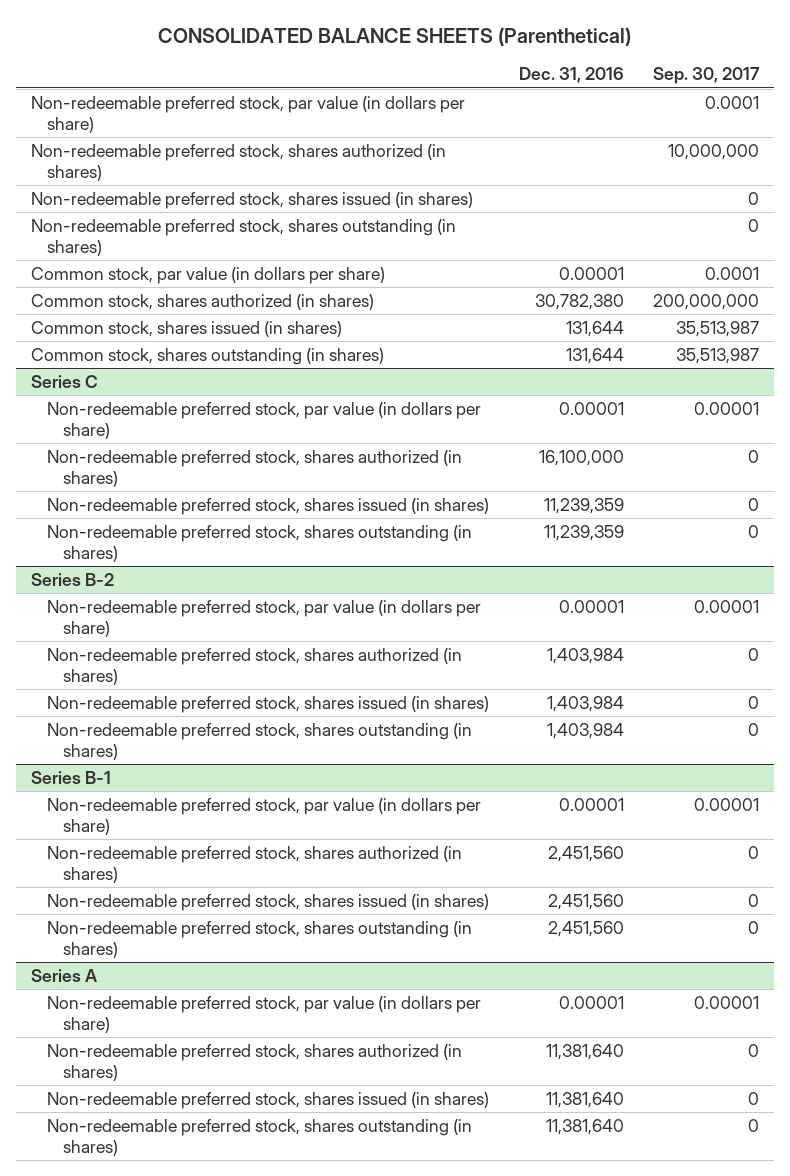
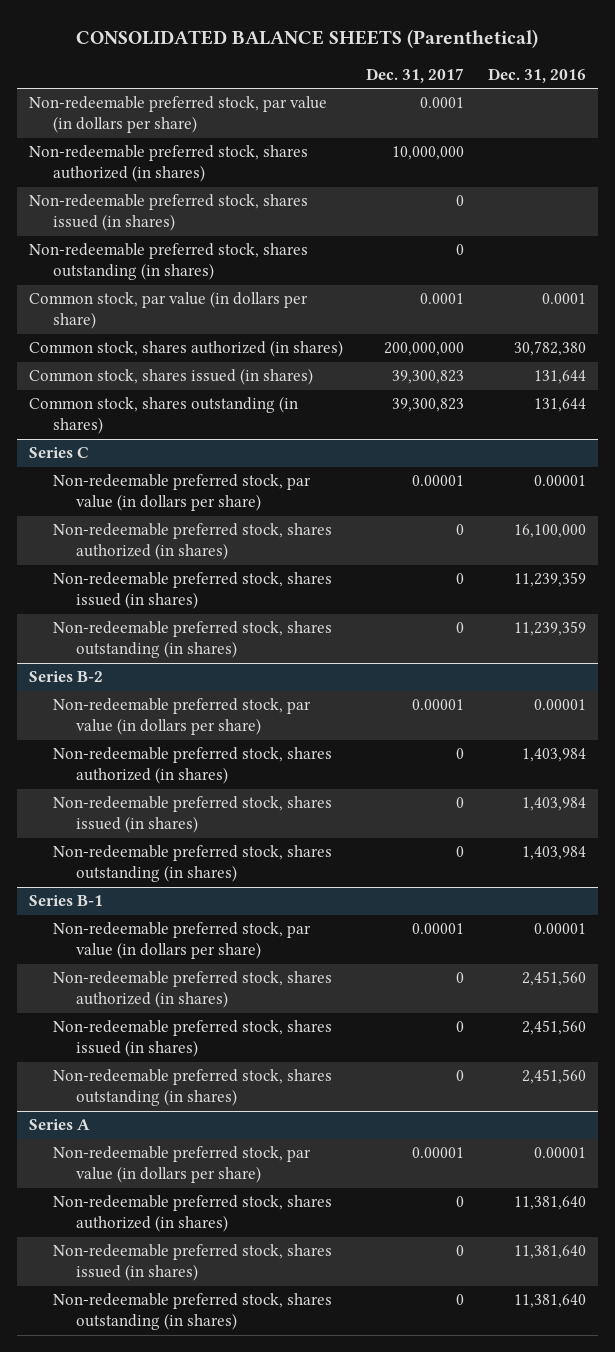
- | Dec. 31, 2016 | Sep. 30, 2017
+ | Dec. 31, 2017 | Dec. 31, 2016
- Common stock, par value (in dollars per share) | 0.00001 | 0.0001
+ Common stock, par value (in dollars per share) | 0.0001 | 0.0001

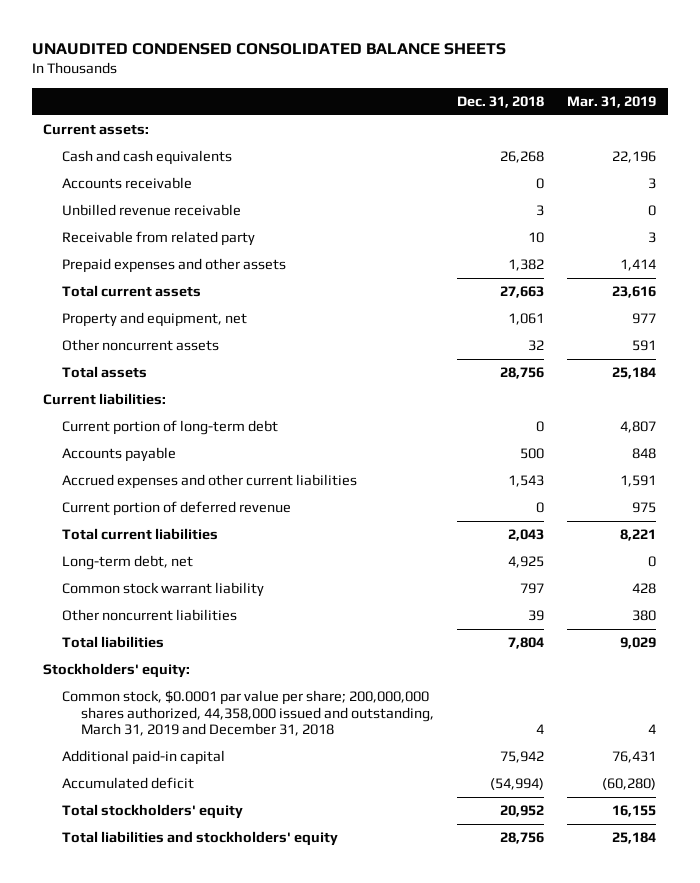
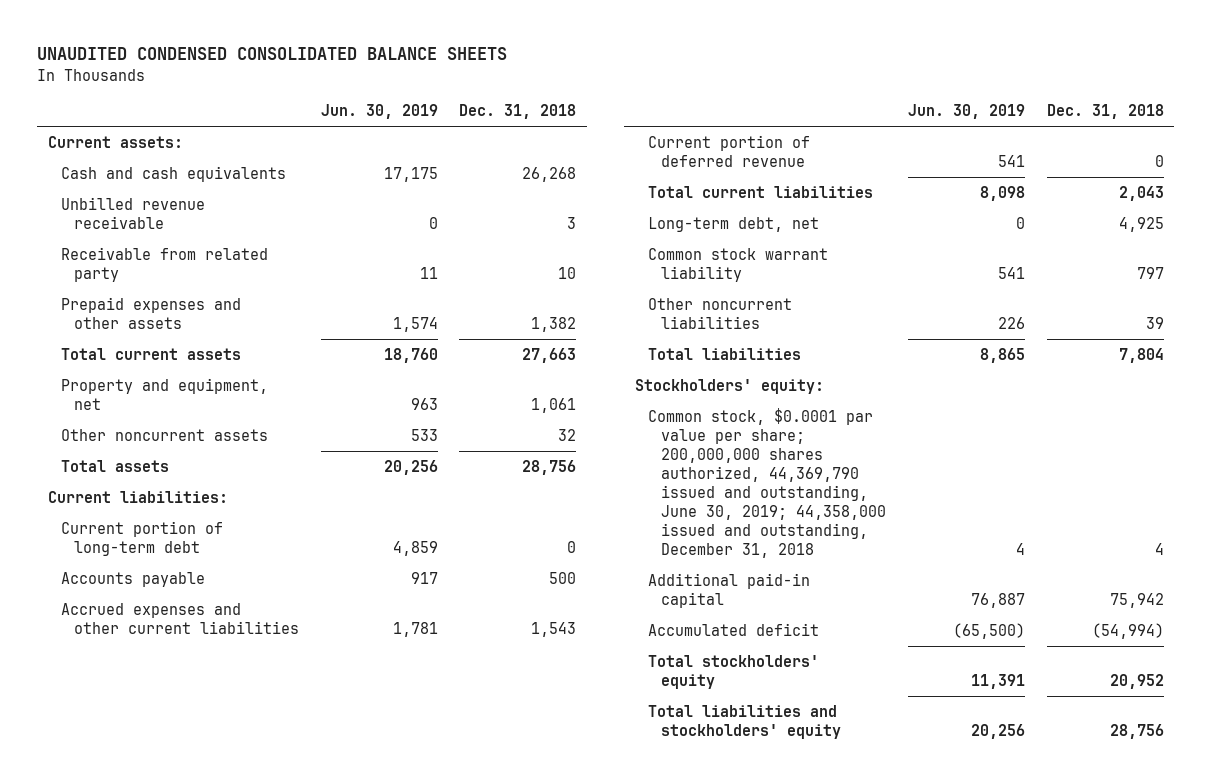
- | Dec. 31, 2018 | Mar. 31, 2019
+ | Jun. 30, 2019 | Dec. 31, 2018
- Accounts receivable | 0 | 3
- Common stock, $0.0001 par value per share; 200,000,000 shares authorized, 44,358,000 issued and outstanding, March 31, 2019 and December 31, 2018 | 4 | 4
+ Common stock, $0.0001 par value per share; 200,000,000 shares authorized, 44,369,790 issued and outstanding, June 30, 2019; 44,358,000 issued and outstanding, December 31, 2018 | 4 | 4

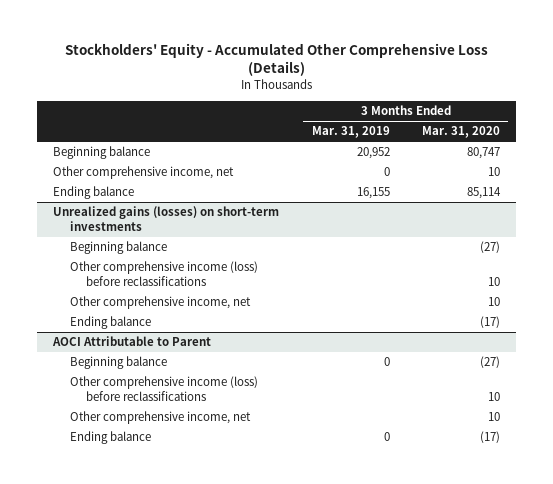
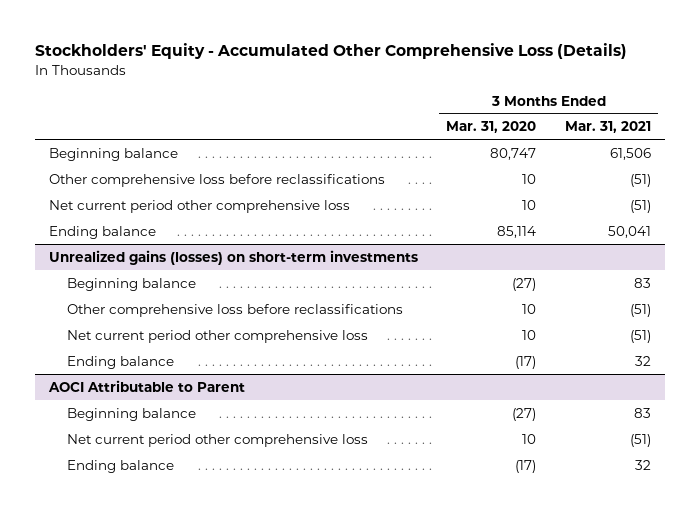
- | 3 Months Ended Mar. 31, 2019 | 3 Months Ended Mar. 31, 2020
+ | 3 Months Ended Mar. 31, 2020 | 3 Months Ended Mar. 31, 2021
- Other comprehensive income, net | 0 | 10
+ Other comprehensive loss before reclassifications | 10 | (51)
+ Net current period other comprehensive loss | 10 | (51)
@ Unrealized gains (losses) on short-term investments
- Other comprehensive income (loss) before reclassifications | | 10
- Other comprehensive income, net | | 10
+ Other comprehensive loss before reclassifications | 10 | (51)
+ Net current period other comprehensive loss | 10 | (51)
@ AOCI Attributable to Parent
- Other comprehensive income (loss) before reclassifications | | 10
- Other comprehensive income, net | | 10
+ Net current period other comprehensive loss | 10 | (51)

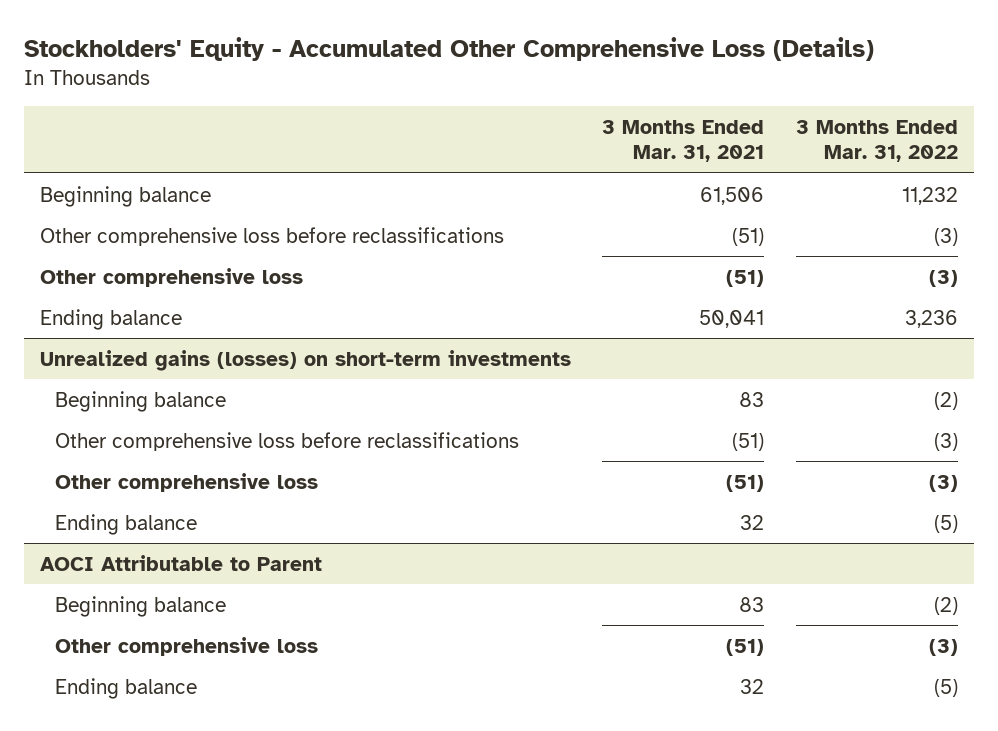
- | 3 Months Ended Mar. 31, 2020 | 3 Months Ended Mar. 31, 2021
+ | 3 Months Ended Mar. 31, 2021 | 3 Months Ended Mar. 31, 2022
- Net current period other comprehensive loss | 10 | (51)
+ Other comprehensive loss | (51) | (3)
@ Unrealized gains (losses) on short-term investments
- Net current period other comprehensive loss | 10 | (51)
+ Other comprehensive loss | (51) | (3)
@ AOCI Attributable to Parent
- Net current period other comprehensive loss | 10 | (51)
+ Other comprehensive loss | (51) | (3)

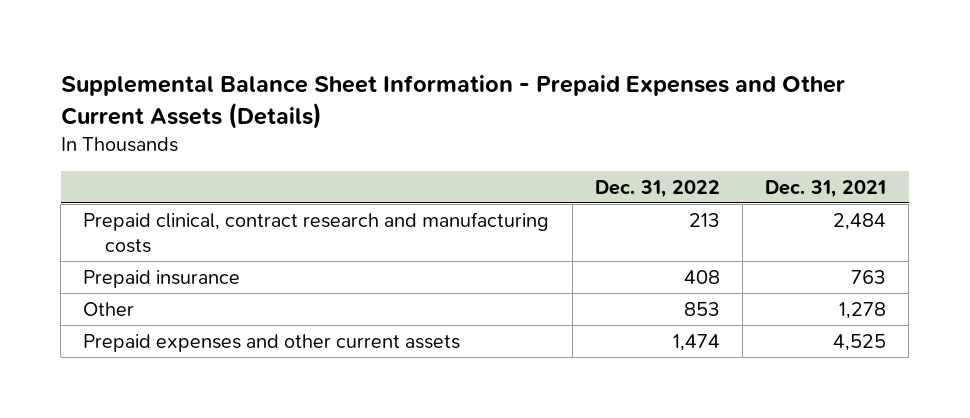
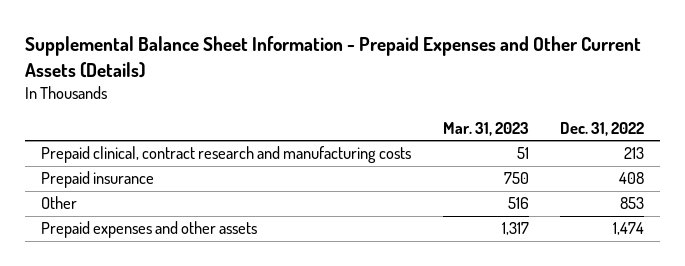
- | Dec. 31, 2022 | Dec. 31, 2021
+ | Mar. 31, 2023 | Dec. 31, 2022
- Prepaid expenses and other current assets | 1,474 | 4,525
+ Prepaid expenses and other assets | 1,317 | 1,474

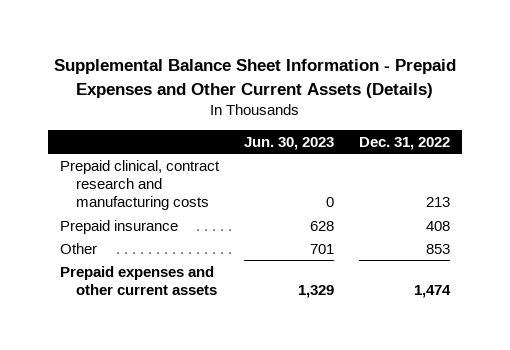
- | Mar. 31, 2023 | Dec. 31, 2022
+ | Jun. 30, 2023 | Dec. 31, 2022
- Prepaid expenses and other assets | 1,317 | 1,474
+ Prepaid expenses and other current assets | 1,329 | 1,474

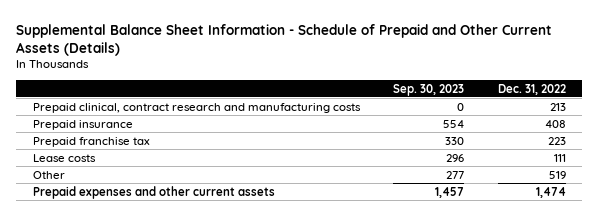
- Supplemental Balance Sheet Information - Prepaid Expenses and Other Current Assets (Details)
+ Supplemental Balance Sheet Information - Schedule of Prepaid and Other Current Assets (Details)
- | Jun. 30, 2023 | Dec. 31, 2022
+ | Sep. 30, 2023 | Dec. 31, 2022
- Other | 701 | 853
+ Prepaid franchise tax | 330 | 223
+ Lease costs | 296 | 111
+ Other | 277 | 519

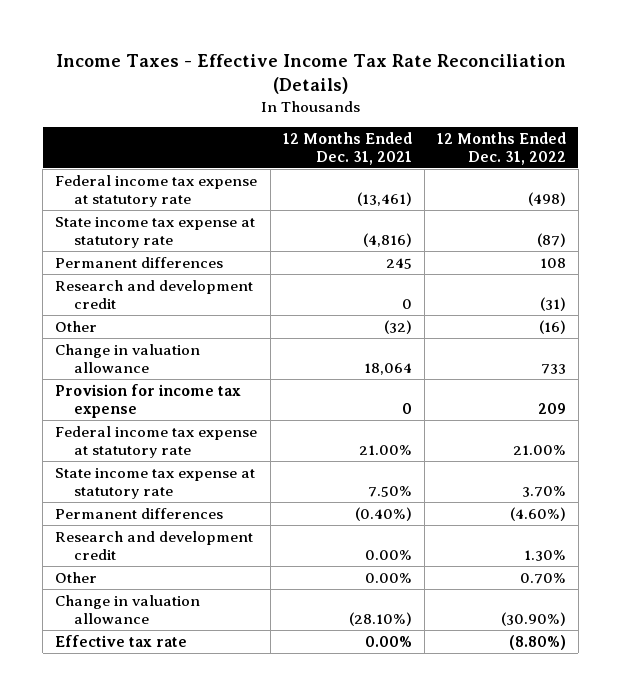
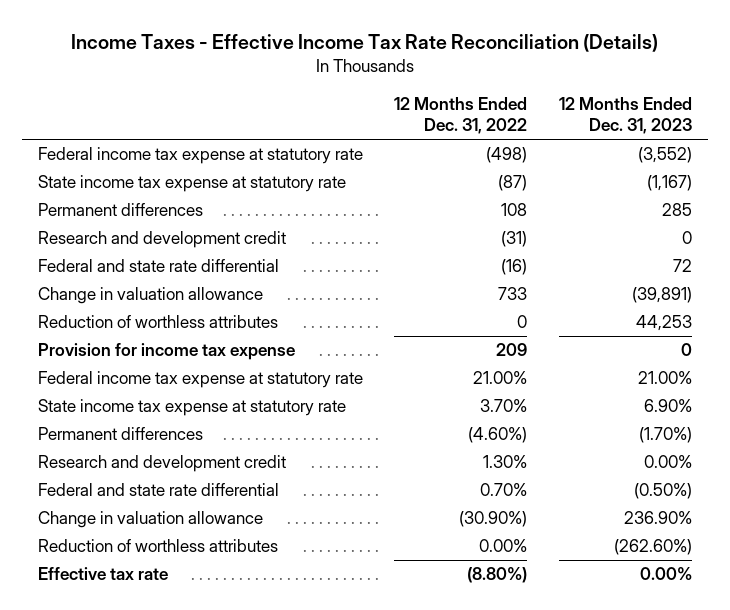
- | 12 Months Ended Dec. 31, 2021 | 12 Months Ended Dec. 31, 2022
+ | 12 Months Ended Dec. 31, 2022 | 12 Months Ended Dec. 31, 2023
- Other | (32) | (16)
+ Federal and state rate differential | (16) | 72
+ Reduction of worthless attributes | 0 | 44,253
- Other | 0.00% | 0.70%
+ Federal and state rate differential | 0.70% | (0.50%)
+ Reduction of worthless attributes | 0.00% | (262.60%)

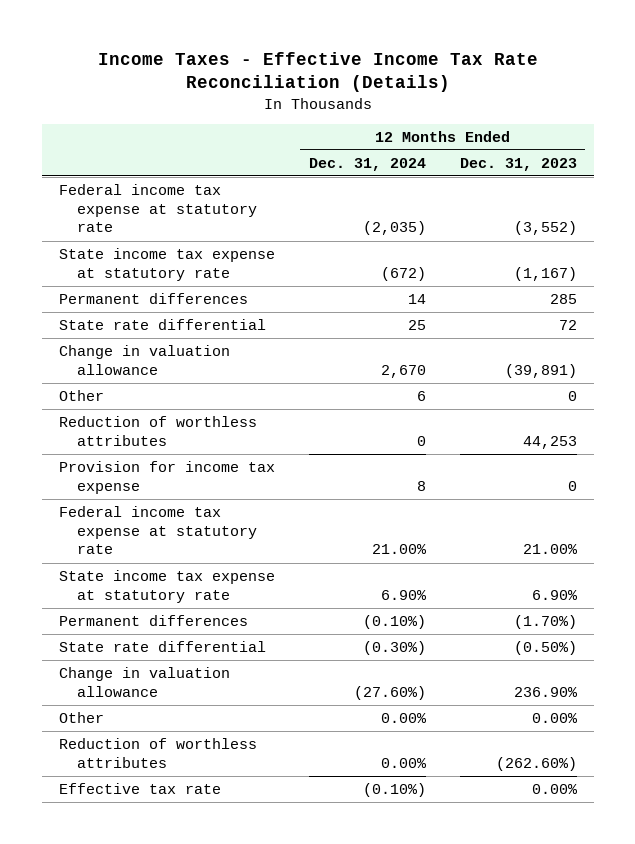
- | 12 Months Ended Dec. 31, 2022 | 12 Months Ended Dec. 31, 2023
+ | 12 Months Ended Dec. 31, 2024 | 12 Months Ended Dec. 31, 2023
- Research and development credit | (31) | 0
- Federal and state rate differential | (16) | 72
+ State rate differential | 25 | 72
+ Other | 6 | 0
- Research and development credit | 1.30% | 0.00%
- Federal and state rate differential | 0.70% | (0.50%)
+ State rate differential | (0.30%) | (0.50%)
+ Other | 0.00% | 0.00%

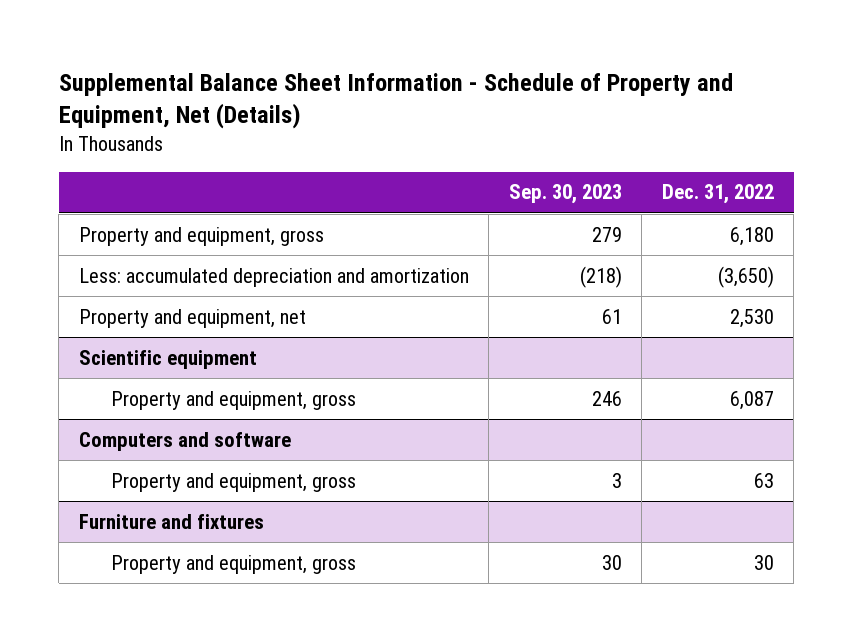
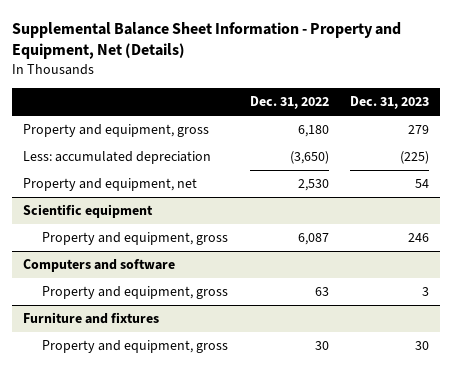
- Supplemental Balance Sheet Information - Schedule of Property and Equipment, Net (Details)
+ Supplemental Balance Sheet Information - Property and Equipment, Net (Details)
- | Sep. 30, 2023 | Dec. 31, 2022
+ | Dec. 31, 2022 | Dec. 31, 2023
- Less: accumulated depreciation and amortization | (218) | (3,650)
+ Less: accumulated depreciation | (3,650) | (225)

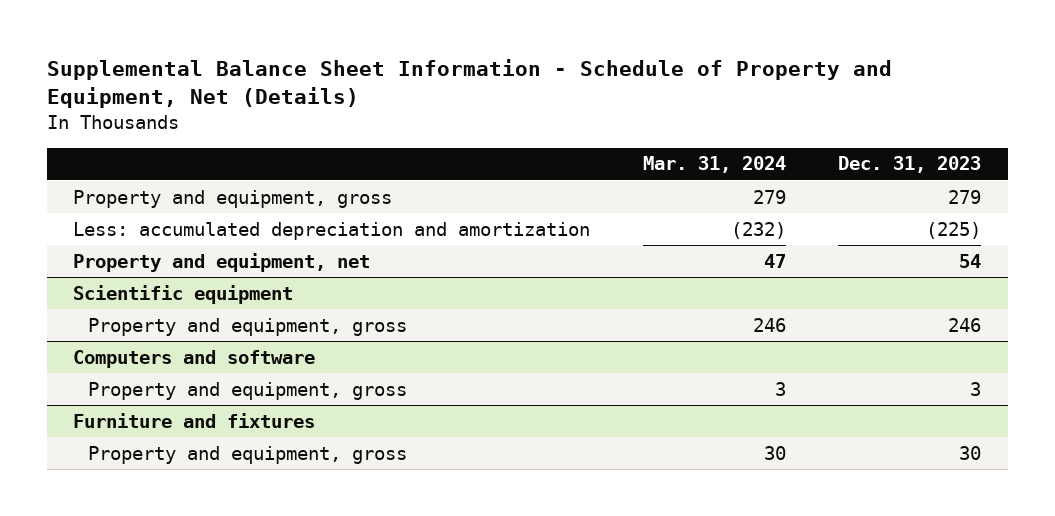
- Supplemental Balance Sheet Information - Property and Equipment, Net (Details)
+ Supplemental Balance Sheet Information - Schedule of Property and Equipment, Net (Details)
- | Dec. 31, 2022 | Dec. 31, 2023
+ | Mar. 31, 2024 | Dec. 31, 2023
- Less: accumulated depreciation | (3,650) | (225)
+ Less: accumulated depreciation and amortization | (232) | (225)

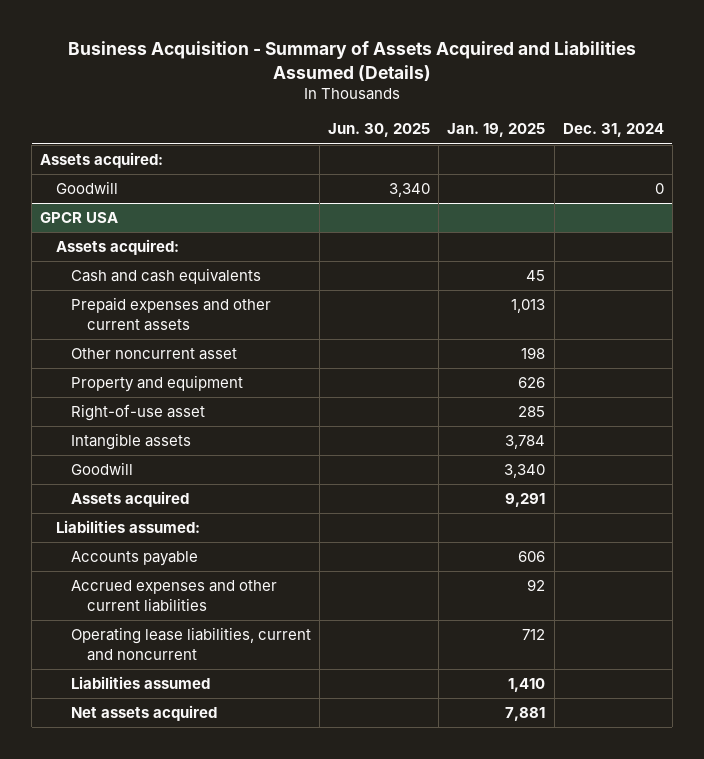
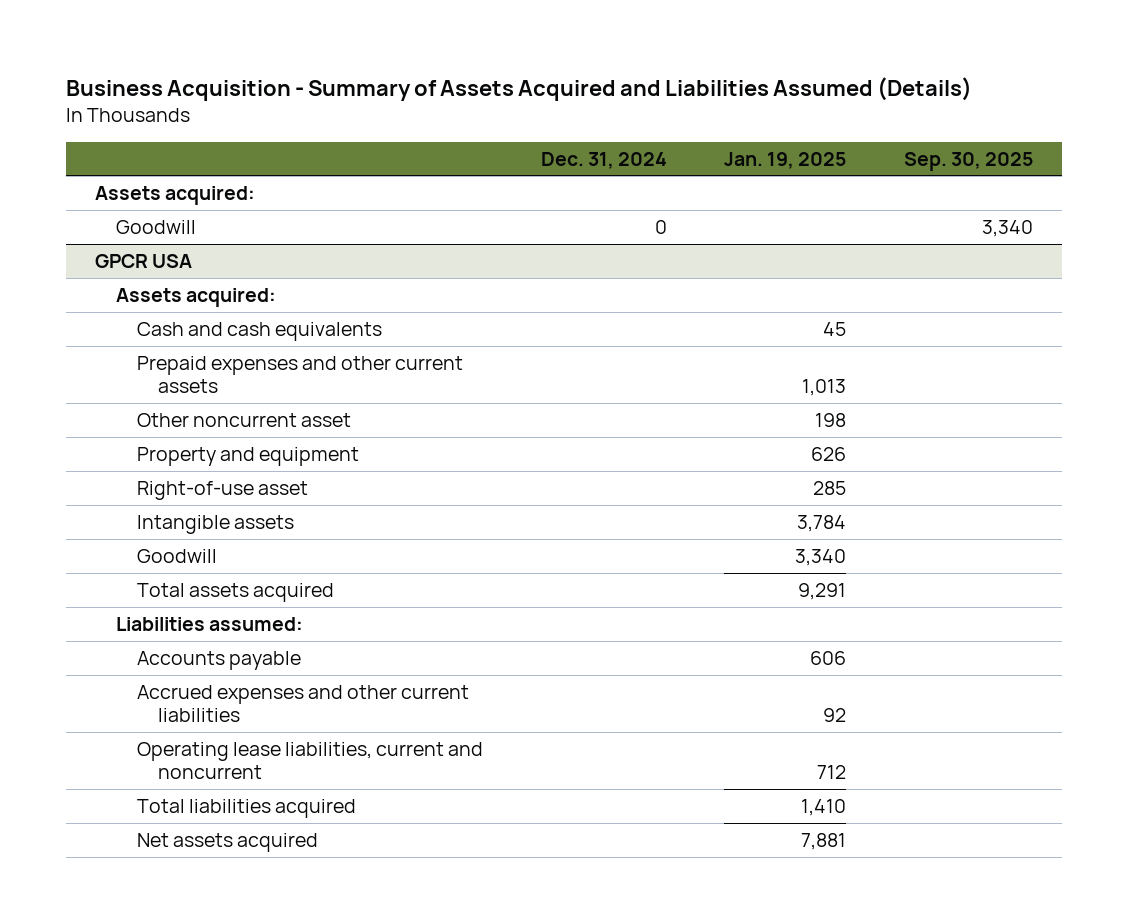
- | Jun. 30, 2025 | Jan. 19, 2025 | Dec. 31, 2024
+ | Dec. 31, 2024 | Jan. 19, 2025 | Sep. 30, 2025
@ GPCR USA
- Assets acquired | | 9,291 |
+ Total assets acquired | | 9,291 |
- Liabilities assumed | | 1,410 |
+ Total liabilities acquired | | 1,410 |

